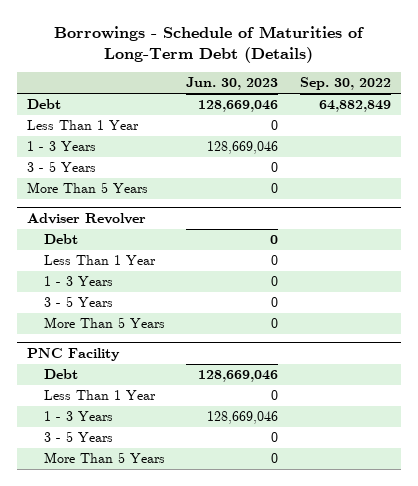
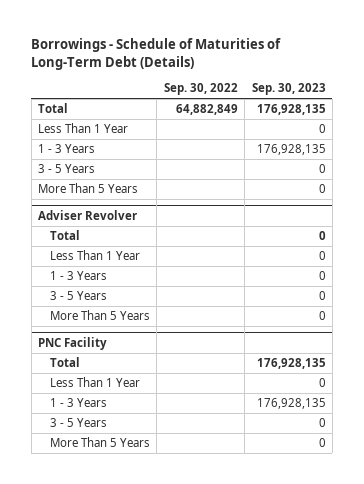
- | Jun. 30, 2023 | Sep. 30, 2022
+ | Sep. 30, 2022 | Sep. 30, 2023
- Debt | 128,669,046 | 64,882,849
+ Total | 64,882,849 | 176,928,135
@ Adviser Revolver
- Debt | 0 |
+ Total | | 0
@ PNC Facility
- Debt | 128,669,046 |
+ Total | | 176,928,135

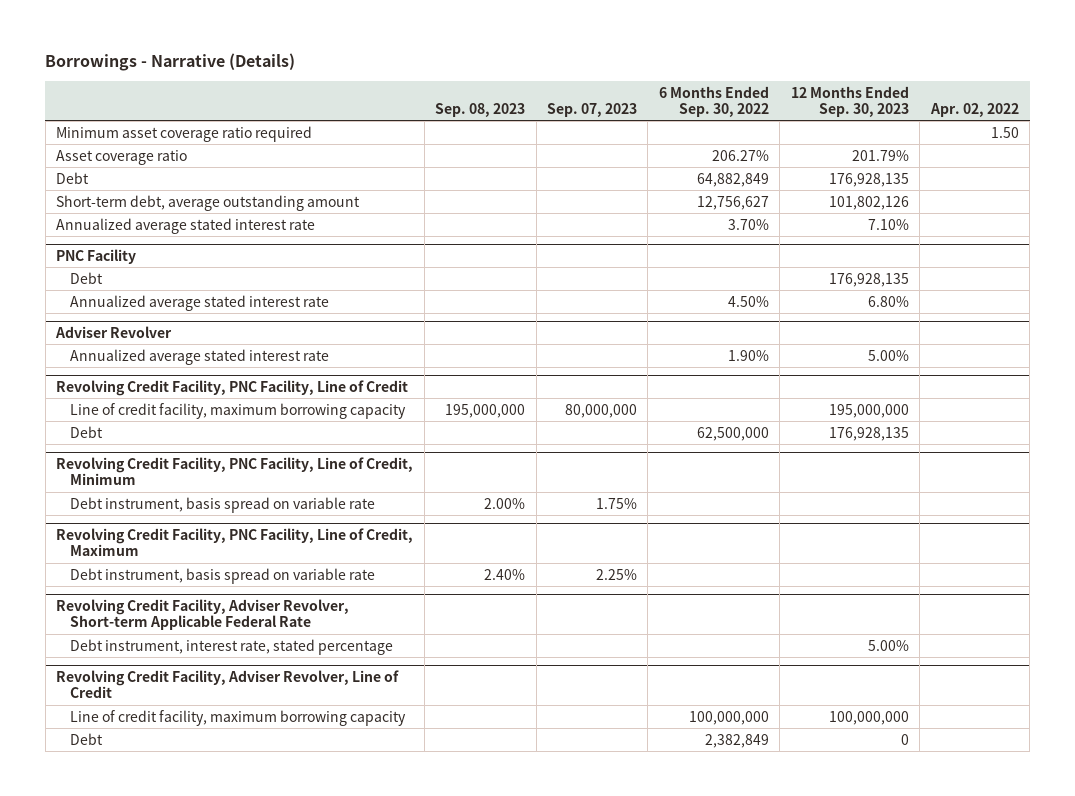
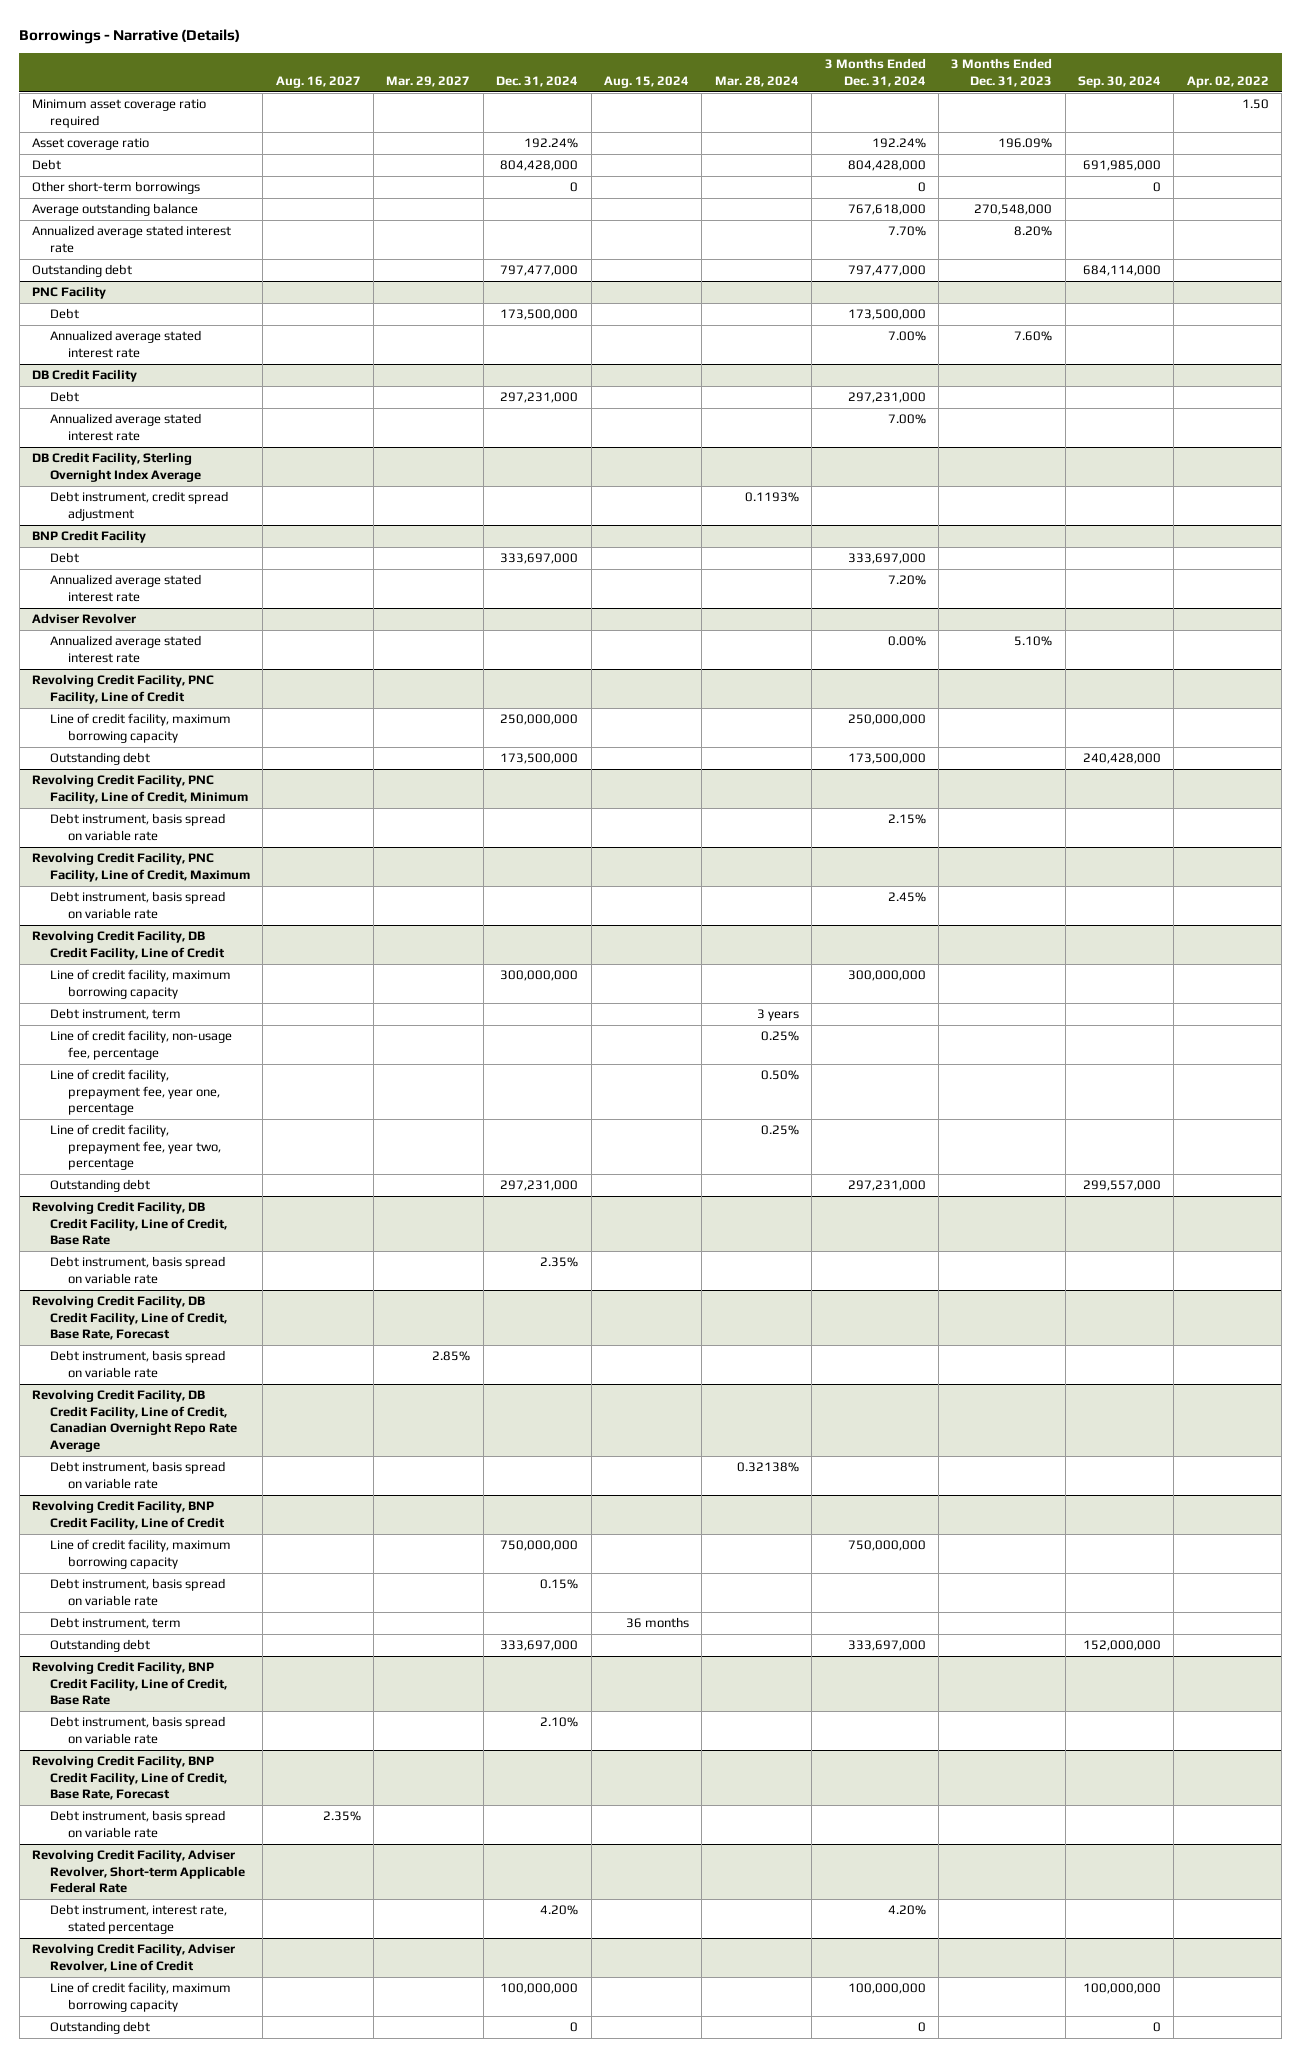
- | Sep. 08, 2023 | Sep. 07, 2023 | 6 Months Ended Sep. 30, 2022 | 12 Months Ended Sep. 30, 2023 | Apr. 02, 2022
+ | Aug. 16, 2027 | Mar. 29, 2027 | Dec. 31, 2024 | Aug. 15, 2024 | Mar. 28, 2024 | 3 Months Ended Dec. 31, 2024 | 3 Months Ended Dec. 31, 2023 | Sep. 30, 2024 | Apr. 02, 2022
- Short-term debt, average outstanding amount | | | 12,756,627 | 101,802,126 |
+ Other short-term borrowings | | | 0 | | | 0 | | 0 |
+ Average outstanding balance | | | | | | 767,618,000 | 270,548,000 | |
+ Outstanding debt | | | 797,477,000 | | | 797,477,000 | | 684,114,000 |
+ DB Credit Facility
+ Debt | | | 297,231,000 | | | 297,231,000 | | |
+ Annualized average stated interest rate | | | | | | 7.00% | | |
+ DB Credit Facility, Sterling Overnight Index Average
+ Debt instrument, credit spread adjustment | | | | | 0.1193% | | | |
+ BNP Credit Facility
+ Debt | | | 333,697,000 | | | 333,697,000 | | |
+ Annualized average stated interest rate | | | | | | 7.20% | | |
@ Revolving Credit Facility, PNC Facility, Line of Credit
- Debt | | | 62,500,000 | 176,928,135 |
+ Outstanding debt | | | 173,500,000 | | | 173,500,000 | | 240,428,000 |
+ Revolving Credit Facility, DB Credit Facility, Line of Credit
+ Line of credit facility, maximum borrowing capacity | | | 300,000,000 | | | 300,000,000 | | |
+ Debt instrument, term | | | | | 3 years | | | |
+ Line of credit facility, non-usage fee, percentage | | | | | 0.25% | | | |
+ Line of credit facility, prepayment fee, year one, percentage | | | | | 0.50% | | | |
+ Line of credit facility, prepayment fee, year two, percentage | | | | | 0.25% | | | |
+ Outstanding debt | | | 297,231,000 | | | 297,231,000 | | 299,557,000 |
+ Revolving Credit Facility, DB Credit Facility, Line of Credit, Base Rate
+ Debt instrument, basis spread on variable rate | | | 2.35% | | | | | |
+ Revolving Credit Facility, DB Credit Facility, Line of Credit, Base Rate, Forecast
+ Debt instrument, basis spread on variable rate | | 2.85% | | | | | | |
+ Revolving Credit Facility, DB Credit Facility, Line of Credit, Canadian Overnight Repo Rate Average
+ Debt instrument, basis spread on variable rate | | | | | 0.32138% | | | |
+ Revolving Credit Facility, BNP Credit Facility, Line of Credit
+ Line of credit facility, maximum borrowing capacity | | | 750,000,000 | | | 750,000,000 | | |
+ Debt instrument, basis spread on variable rate | | | 0.15% | | | | | |
+ Debt instrument, term | | | | 36 months | | | | |
+ Outstanding debt | | | 333,697,000 | | | 333,697,000 | | 152,000,000 |
+ Revolving Credit Facility, BNP Credit Facility, Line of Credit, Base Rate
+ Debt instrument, basis spread on variable rate | | | 2.10% | | | | | |
+ Revolving Credit Facility, BNP Credit Facility, Line of Credit, Base Rate, Forecast
+ Debt instrument, basis spread on variable rate | 2.35% | | | | | | | |
@ Revolving Credit Facility, Adviser Revolver, Line of Credit
- Debt | | | 2,382,849 | 0 |
+ Outstanding debt | | | 0 | | | 0 | | 0 |

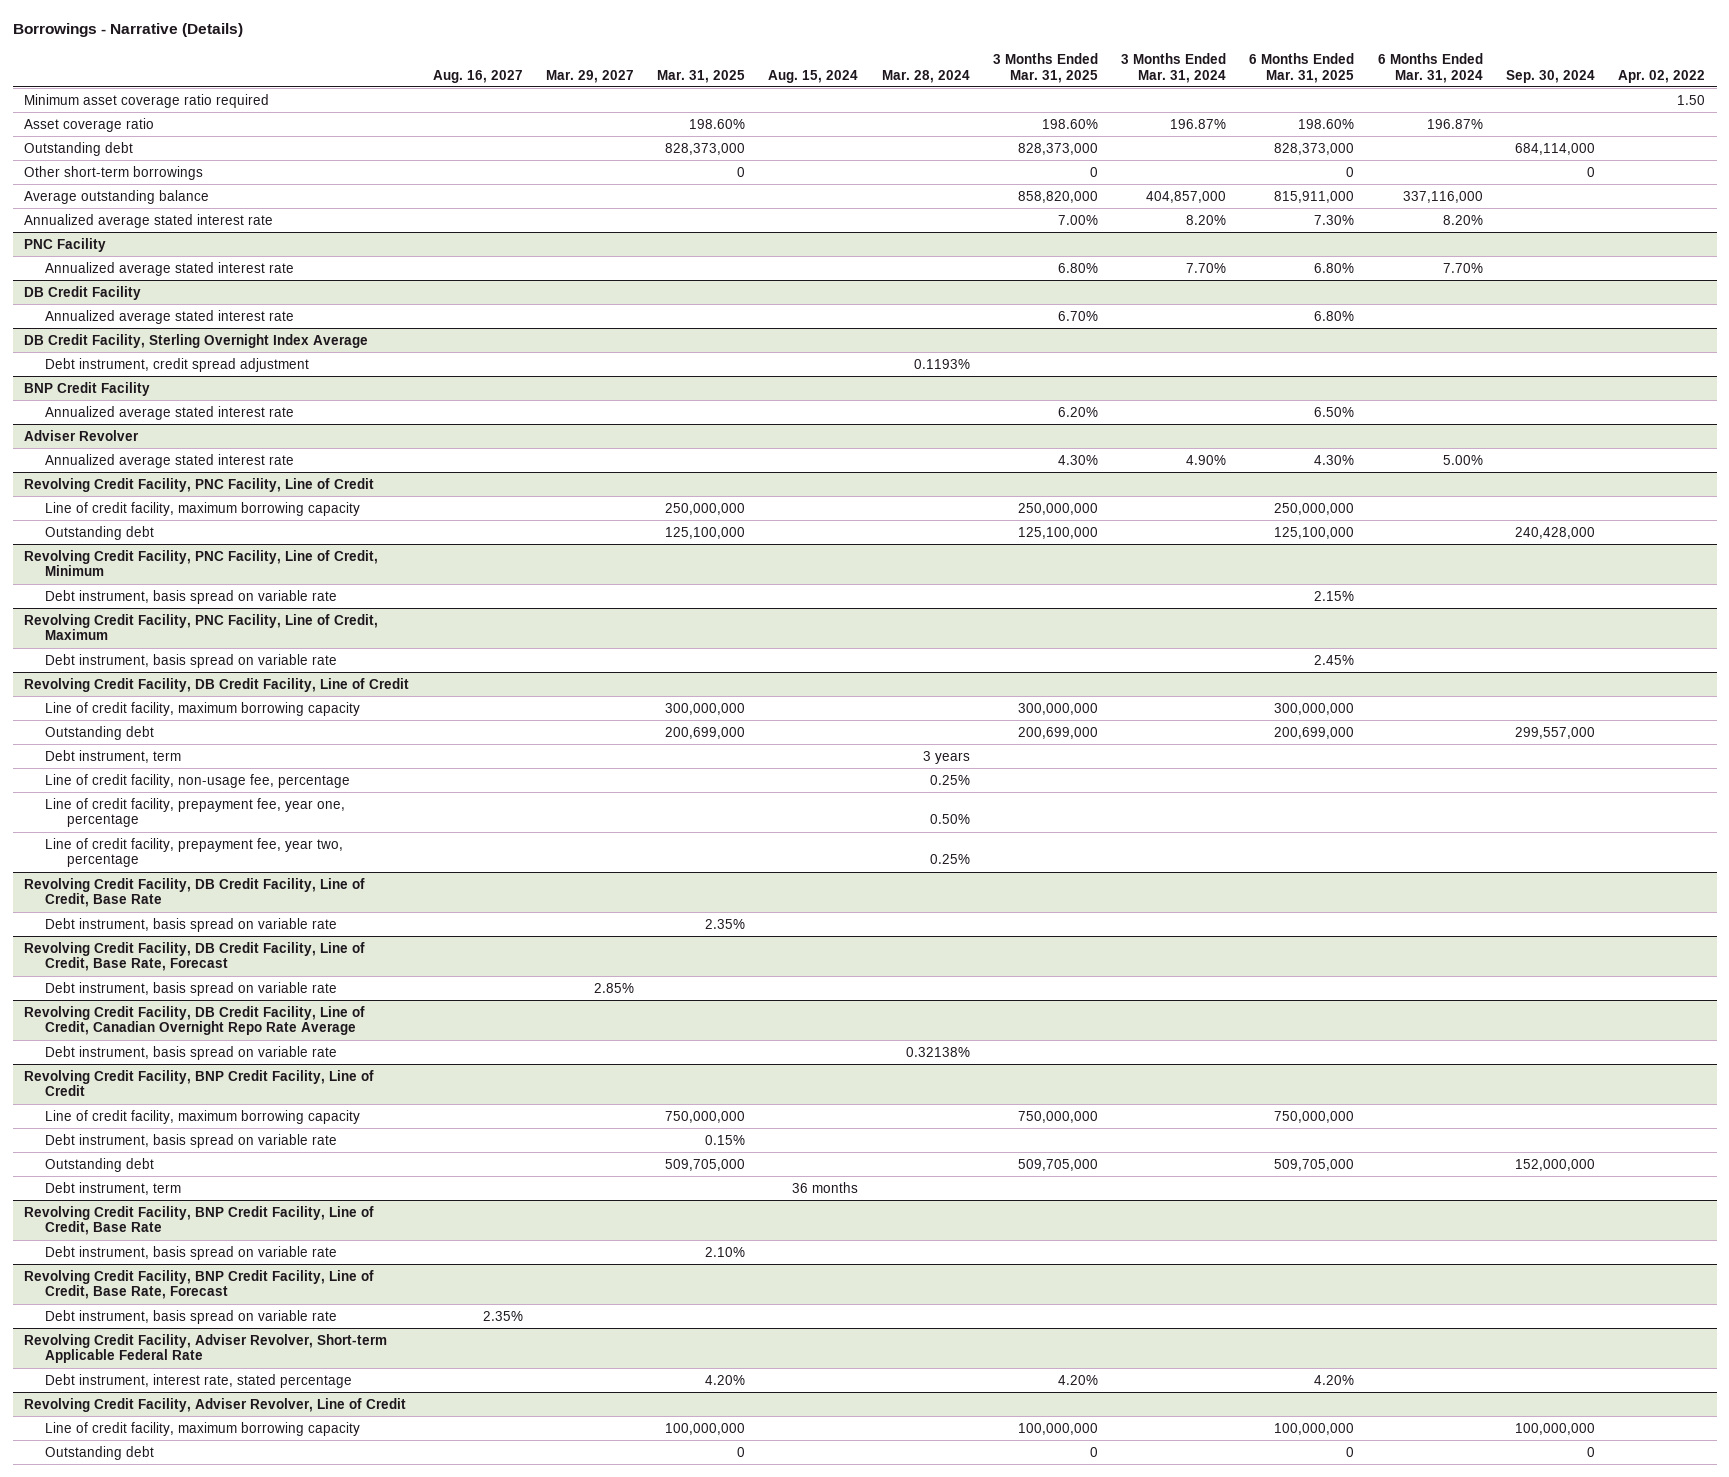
- | Aug. 16, 2027 | Mar. 29, 2027 | Dec. 31, 2024 | Aug. 15, 2024 | Mar. 28, 2024 | 3 Months Ended Dec. 31, 2024 | 3 Months Ended Dec. 31, 2023 | Sep. 30, 2024 | Apr. 02, 2022
+ | Aug. 16, 2027 | Mar. 29, 2027 | Mar. 31, 2025 | Aug. 15, 2024 | Mar. 28, 2024 | 3 Months Ended Mar. 31, 2025 | 3 Months Ended Mar. 31, 2024 | 6 Months Ended Mar. 31, 2025 | 6 Months Ended Mar. 31, 2024 | Sep. 30, 2024 | Apr. 02, 2022
- Debt | | | 804,428,000 | | | 804,428,000 | | 691,985,000 |
moved up: Outstanding debt | | | 828,373,000 | | | 828,373,000 | | 828,373,000 | | 684,114,000 |
@ PNC Facility
- Debt | | | 173,500,000 | | | 173,500,000 | | |
@ DB Credit Facility
- Debt | | | 297,231,000 | | | 297,231,000 | | |
@ BNP Credit Facility
- Debt | | | 333,697,000 | | | 333,697,000 | | |
@ Revolving Credit Facility, DB Credit Facility, Line of Credit
moved up: Outstanding debt | | | 200,699,000 | | | 200,699,000 | | 200,699,000 | | 299,557,000 |
@ Revolving Credit Facility, BNP Credit Facility, Line of Credit
moved down: Debt instrument, term | | | | 36 months | | | | | | |

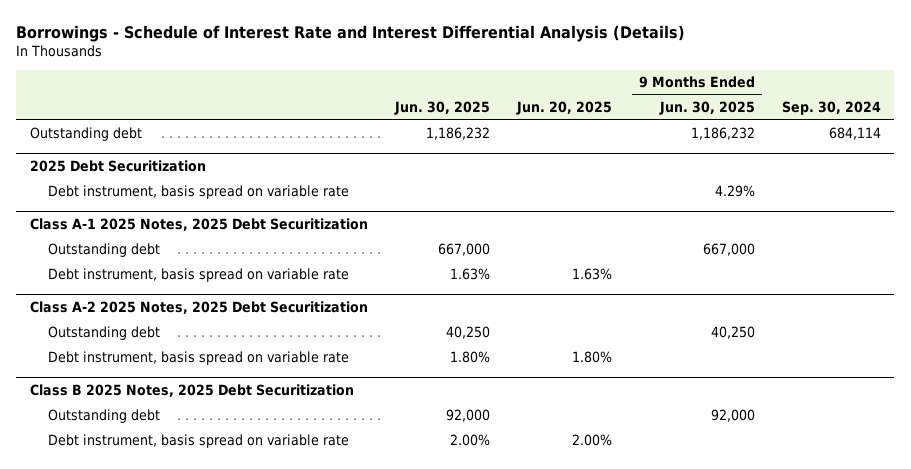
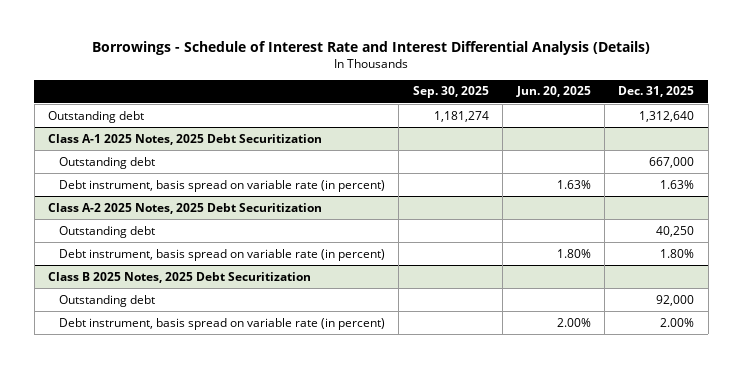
- | Jun. 30, 2025 | Jun. 20, 2025 | 9 Months Ended Jun. 30, 2025 | Sep. 30, 2024
+ | Sep. 30, 2025 | Jun. 20, 2025 | Dec. 31, 2025
- 2025 Debt Securitization
- Debt instrument, basis spread on variable rate | | | 4.29% |
@ Class A-1 2025 Notes, 2025 Debt Securitization
- Debt instrument, basis spread on variable rate | 1.63% | 1.63% | |
+ Debt instrument, basis spread on variable rate (in percent) | | 1.63% | 1.63%
@ Class A-2 2025 Notes, 2025 Debt Securitization
- Debt instrument, basis spread on variable rate | 1.80% | 1.80% | |
+ Debt instrument, basis spread on variable rate (in percent) | | 1.80% | 1.80%
@ Class B 2025 Notes, 2025 Debt Securitization
- Debt instrument, basis spread on variable rate | 2.00% | 2.00% | |
+ Debt instrument, basis spread on variable rate (in percent) | | 2.00% | 2.00%

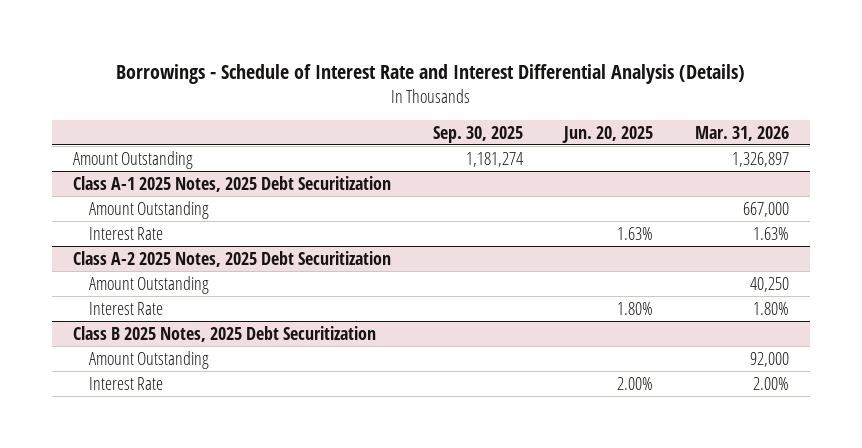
- | Sep. 30, 2025 | Jun. 20, 2025 | Dec. 31, 2025
+ | Sep. 30, 2025 | Jun. 20, 2025 | Mar. 31, 2026
- Outstanding debt | 1,181,274 | | 1,312,640
+ Amount Outstanding | 1,181,274 | | 1,326,897
@ Class A-1 2025 Notes, 2025 Debt Securitization
- Outstanding debt | | | 667,000
- Debt instrument, basis spread on variable rate (in percent) | | 1.63% | 1.63%
+ Amount Outstanding | | | 667,000
+ Interest Rate | | 1.63% | 1.63%
@ Class A-2 2025 Notes, 2025 Debt Securitization
- Outstanding debt | | | 40,250
- Debt instrument, basis spread on variable rate (in percent) | | 1.80% | 1.80%
+ Amount Outstanding | | | 40,250
+ Interest Rate | | 1.80% | 1.80%
@ Class B 2025 Notes, 2025 Debt Securitization
- Outstanding debt | | | 92,000
- Debt instrument, basis spread on variable rate (in percent) | | 2.00% | 2.00%
+ Amount Outstanding | | | 92,000
+ Interest Rate | | 2.00% | 2.00%

